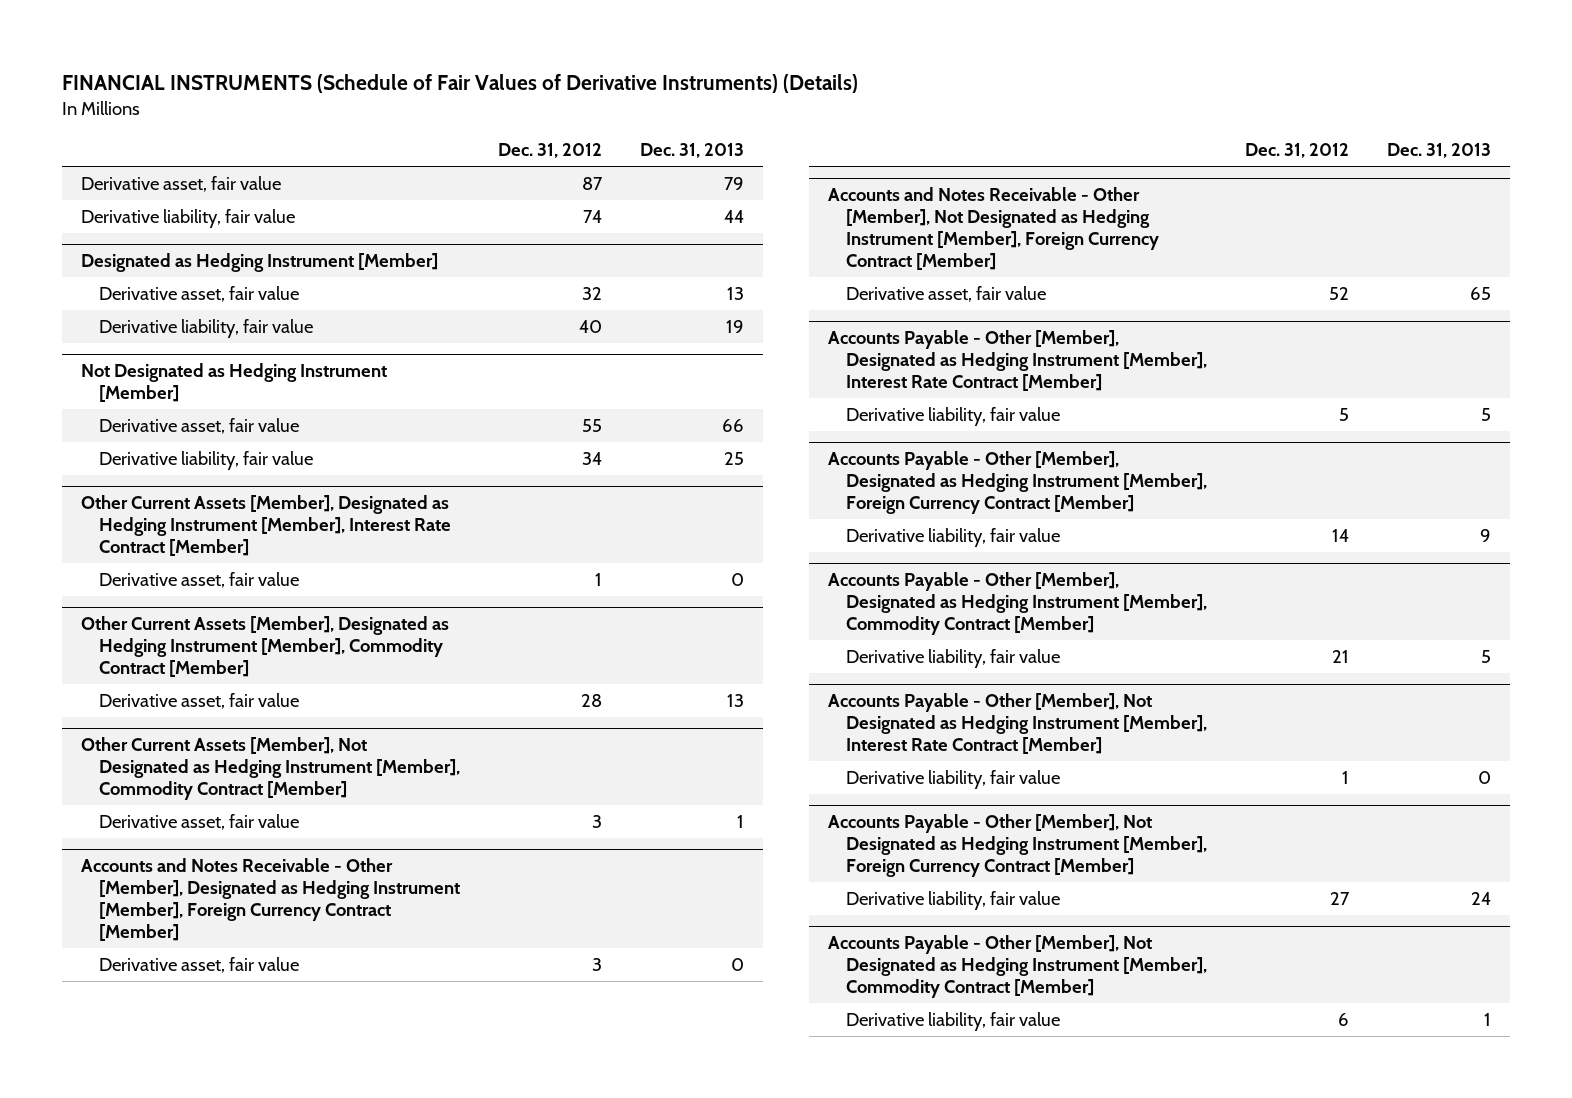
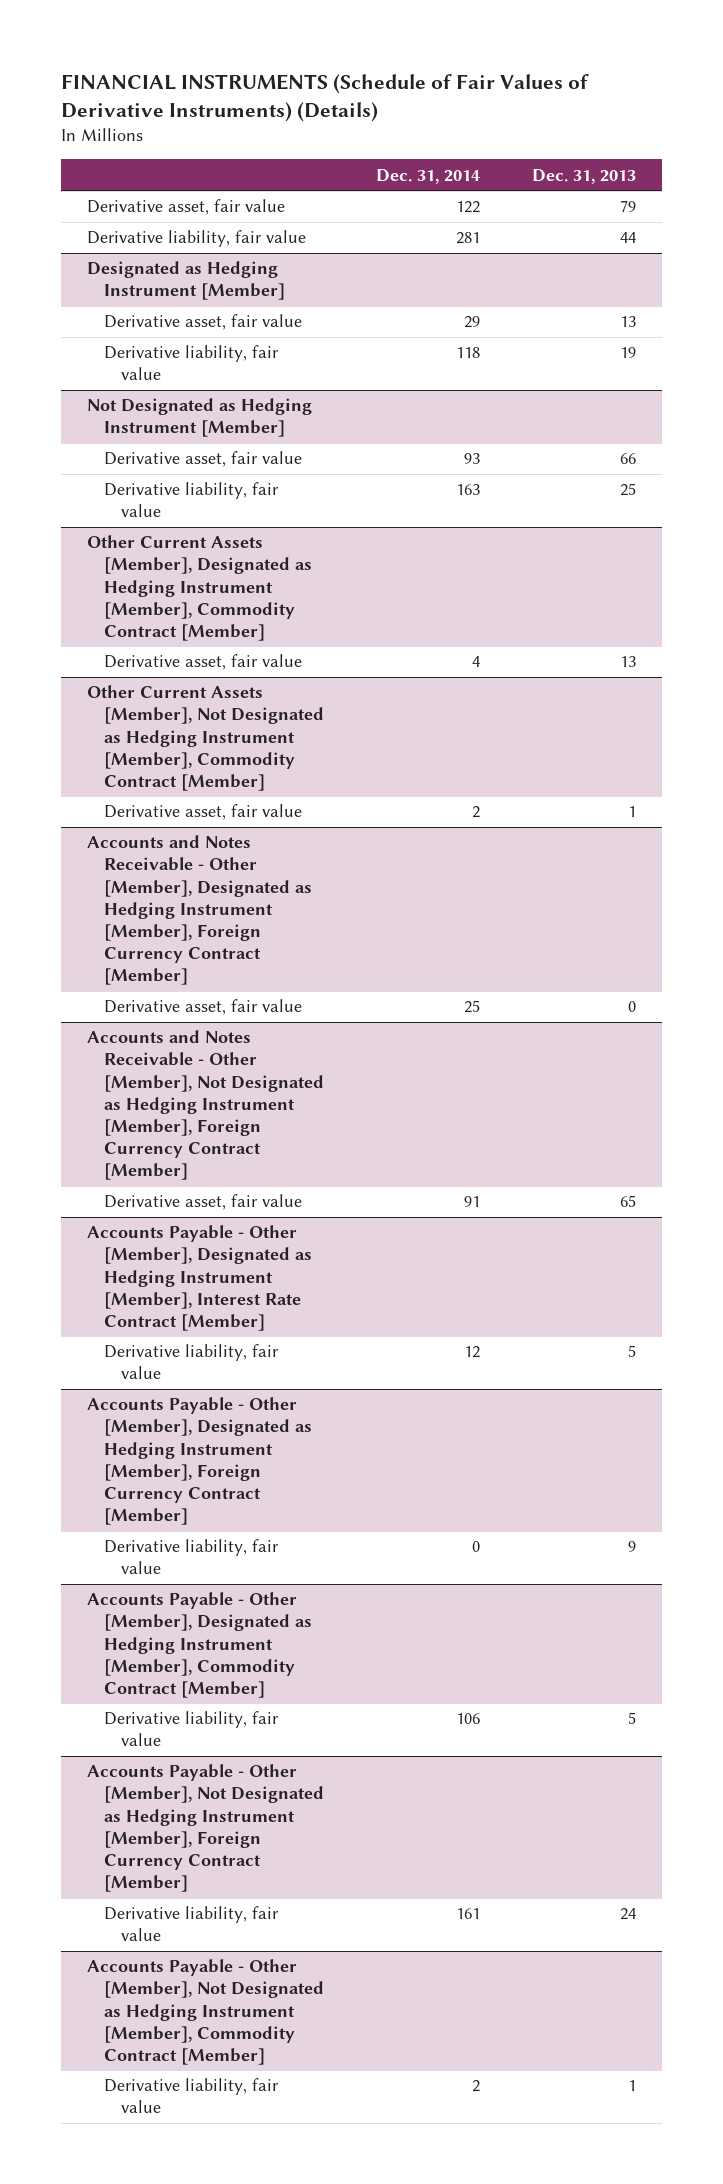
- | Dec. 31, 2012 | Dec. 31, 2013
+ | Dec. 31, 2014 | Dec. 31, 2013
- Other Current Assets [Member], Designated as Hedging Instrument [Member], Interest Rate Contract [Member]
- Derivative asset, fair value | 1 | 0
- Accounts Payable - Other [Member], Not Designated as Hedging Instrument [Member], Interest Rate Contract [Member]
- Derivative liability, fair value | 1 | 0

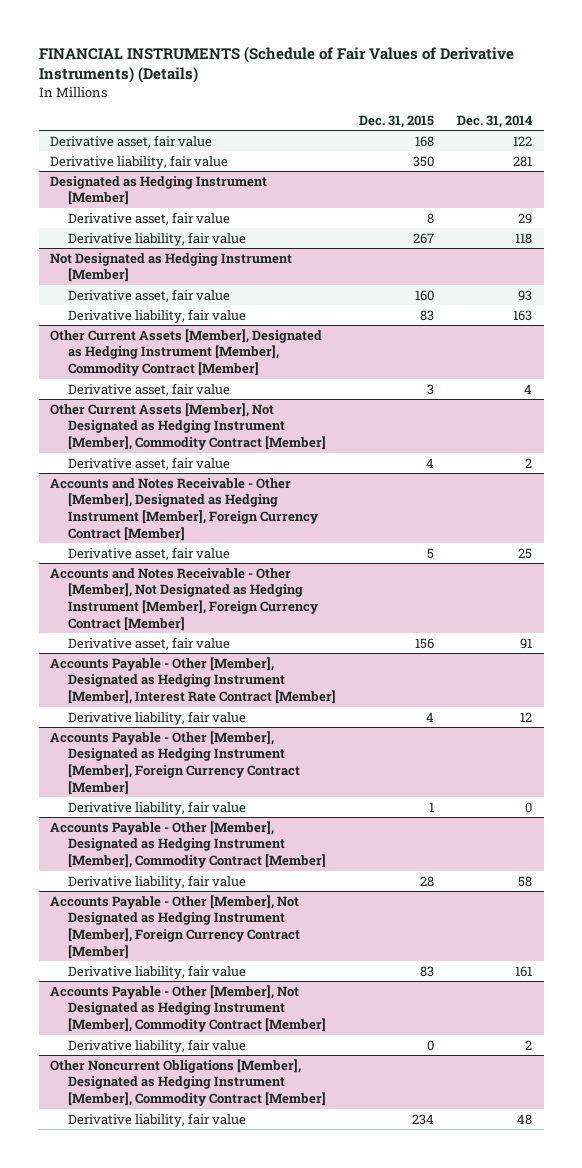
- | Dec. 31, 2014 | Dec. 31, 2013
+ | Dec. 31, 2015 | Dec. 31, 2014
@ Accounts Payable - Other [Member], Designated as Hedging Instrument [Member], Commodity Contract [Member]
- Derivative liability, fair value | 106 | 5
+ Derivative liability, fair value | 28 | 58
+ Other Noncurrent Obligations [Member], Designated as Hedging Instrument [Member], Commodity Contract [Member]
+ Derivative liability, fair value | 234 | 48

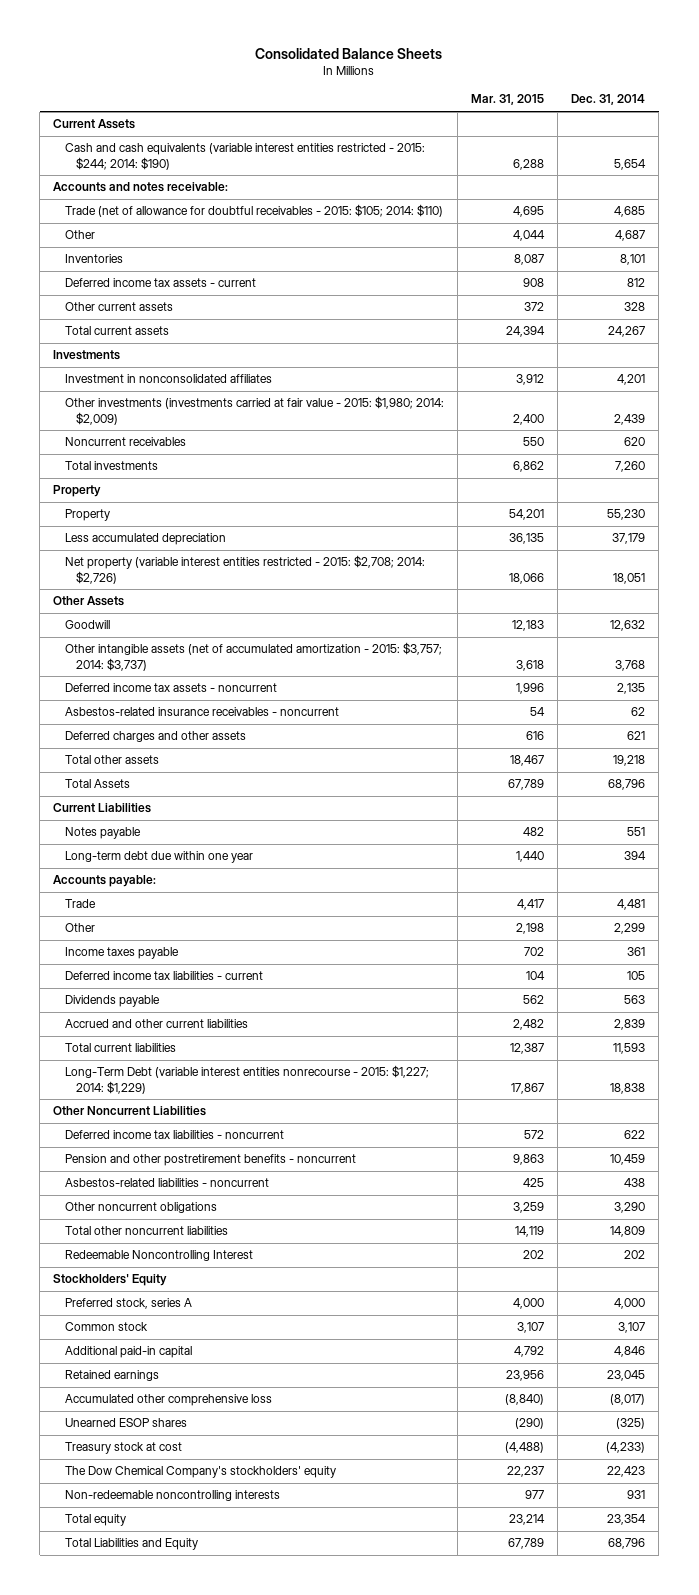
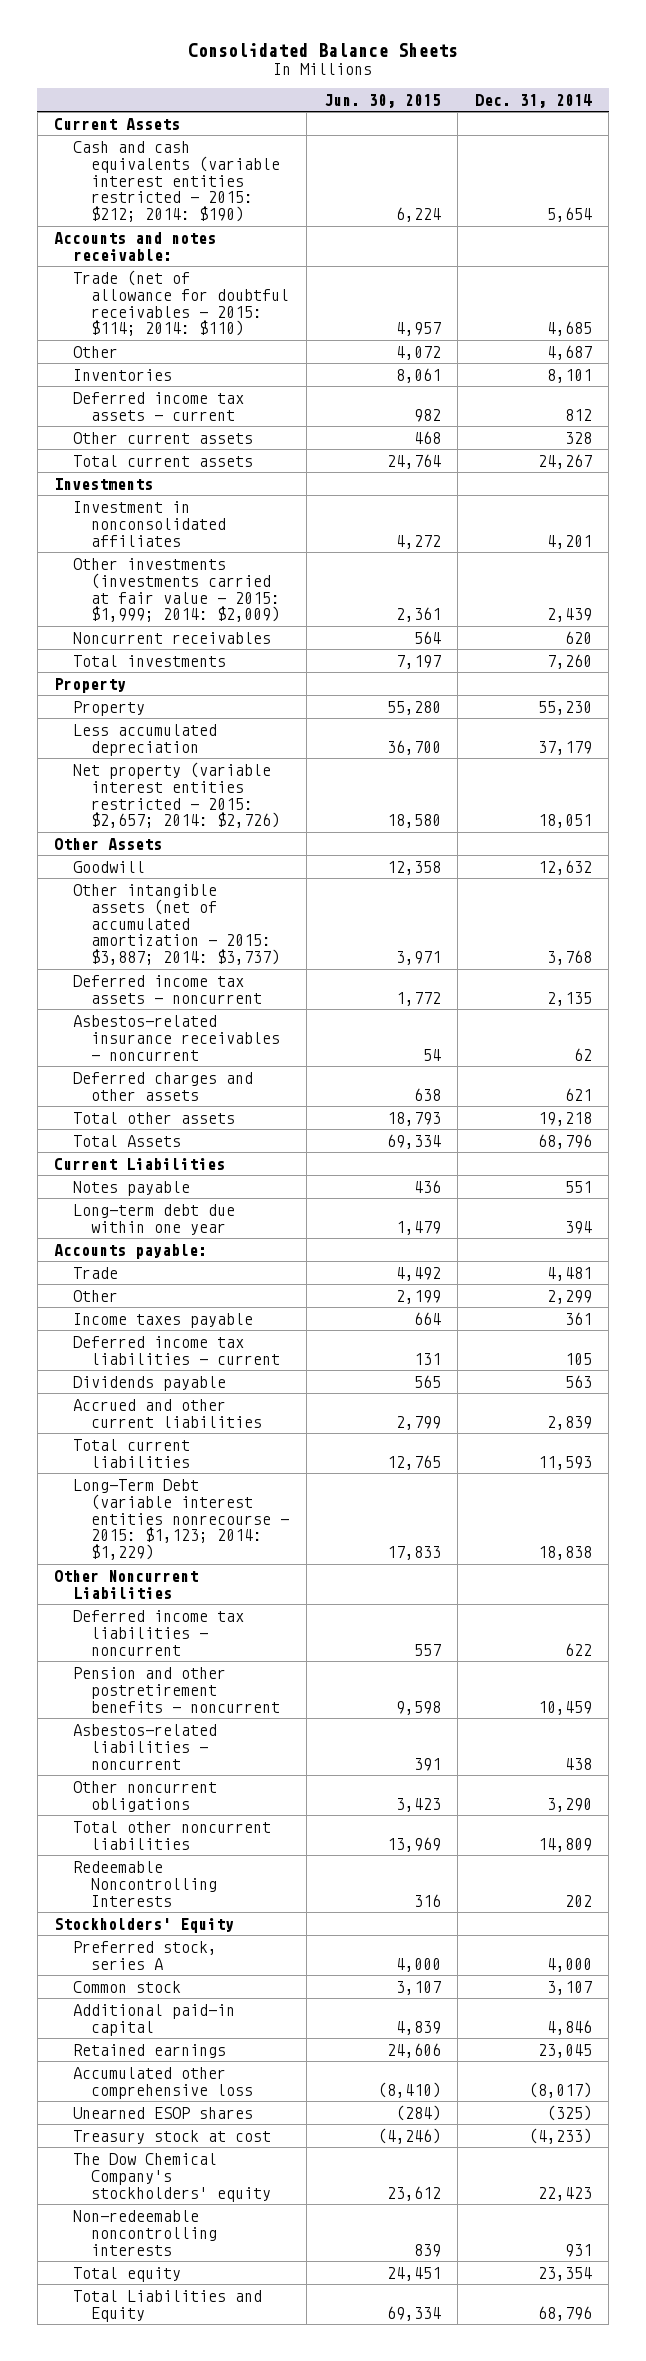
- | Mar. 31, 2015 | Dec. 31, 2014
+ | Jun. 30, 2015 | Dec. 31, 2014
- Cash and cash equivalents (variable interest entities restricted - 2015: $244; 2014: $190) | 6,288 | 5,654
+ Cash and cash equivalents (variable interest entities restricted - 2015: $212; 2014: $190) | 6,224 | 5,654
- Trade (net of allowance for doubtful receivables - 2015: $105; 2014: $110) | 4,695 | 4,685
+ Trade (net of allowance for doubtful receivables - 2015: $114; 2014: $110) | 4,957 | 4,685
- Other investments (investments carried at fair value - 2015: $1,980; 2014: $2,009) | 2,400 | 2,439
+ Other investments (investments carried at fair value - 2015: $1,999; 2014: $2,009) | 2,361 | 2,439
- Net property (variable interest entities restricted - 2015: $2,708; 2014: $2,726) | 18,066 | 18,051
+ Net property (variable interest entities restricted - 2015: $2,657; 2014: $2,726) | 18,580 | 18,051
- Other intangible assets (net of accumulated amortization - 2015: $3,757; 2014: $3,737) | 3,618 | 3,768
+ Other intangible assets (net of accumulated amortization - 2015: $3,887; 2014: $3,737) | 3,971 | 3,768
- Long-Term Debt (variable interest entities nonrecourse - 2015: $1,227; 2014: $1,229) | 17,867 | 18,838
+ Long-Term Debt (variable interest entities nonrecourse - 2015: $1,123; 2014: $1,229) | 17,833 | 18,838
- Redeemable Noncontrolling Interest | 202 | 202
+ Redeemable Noncontrolling Interests | 316 | 202

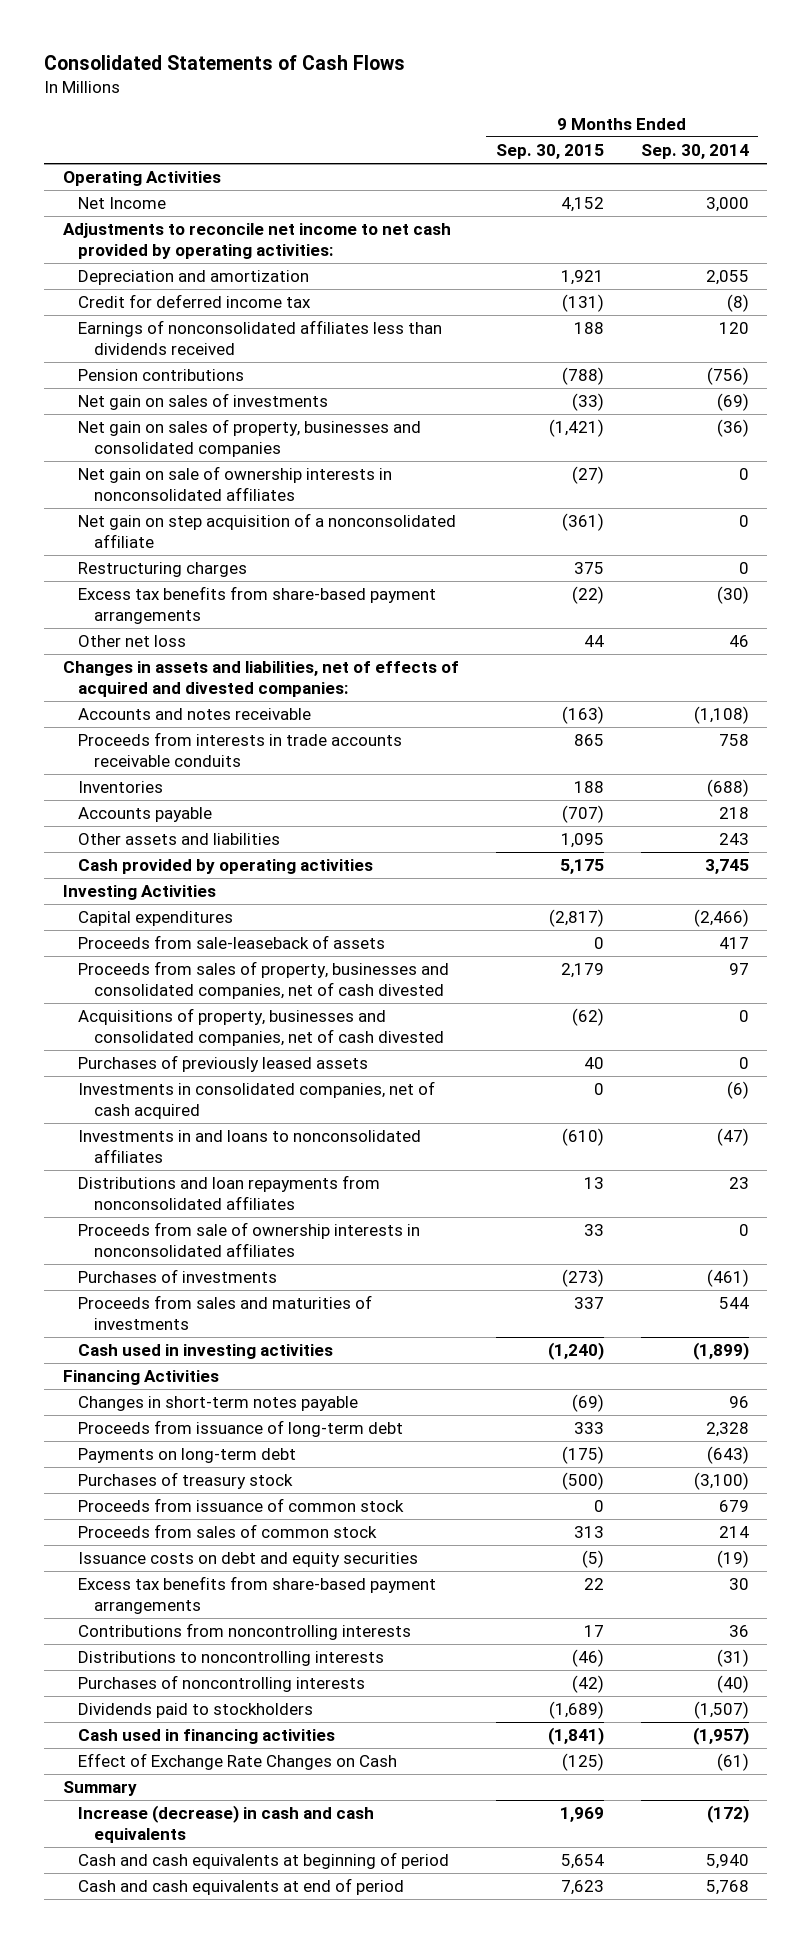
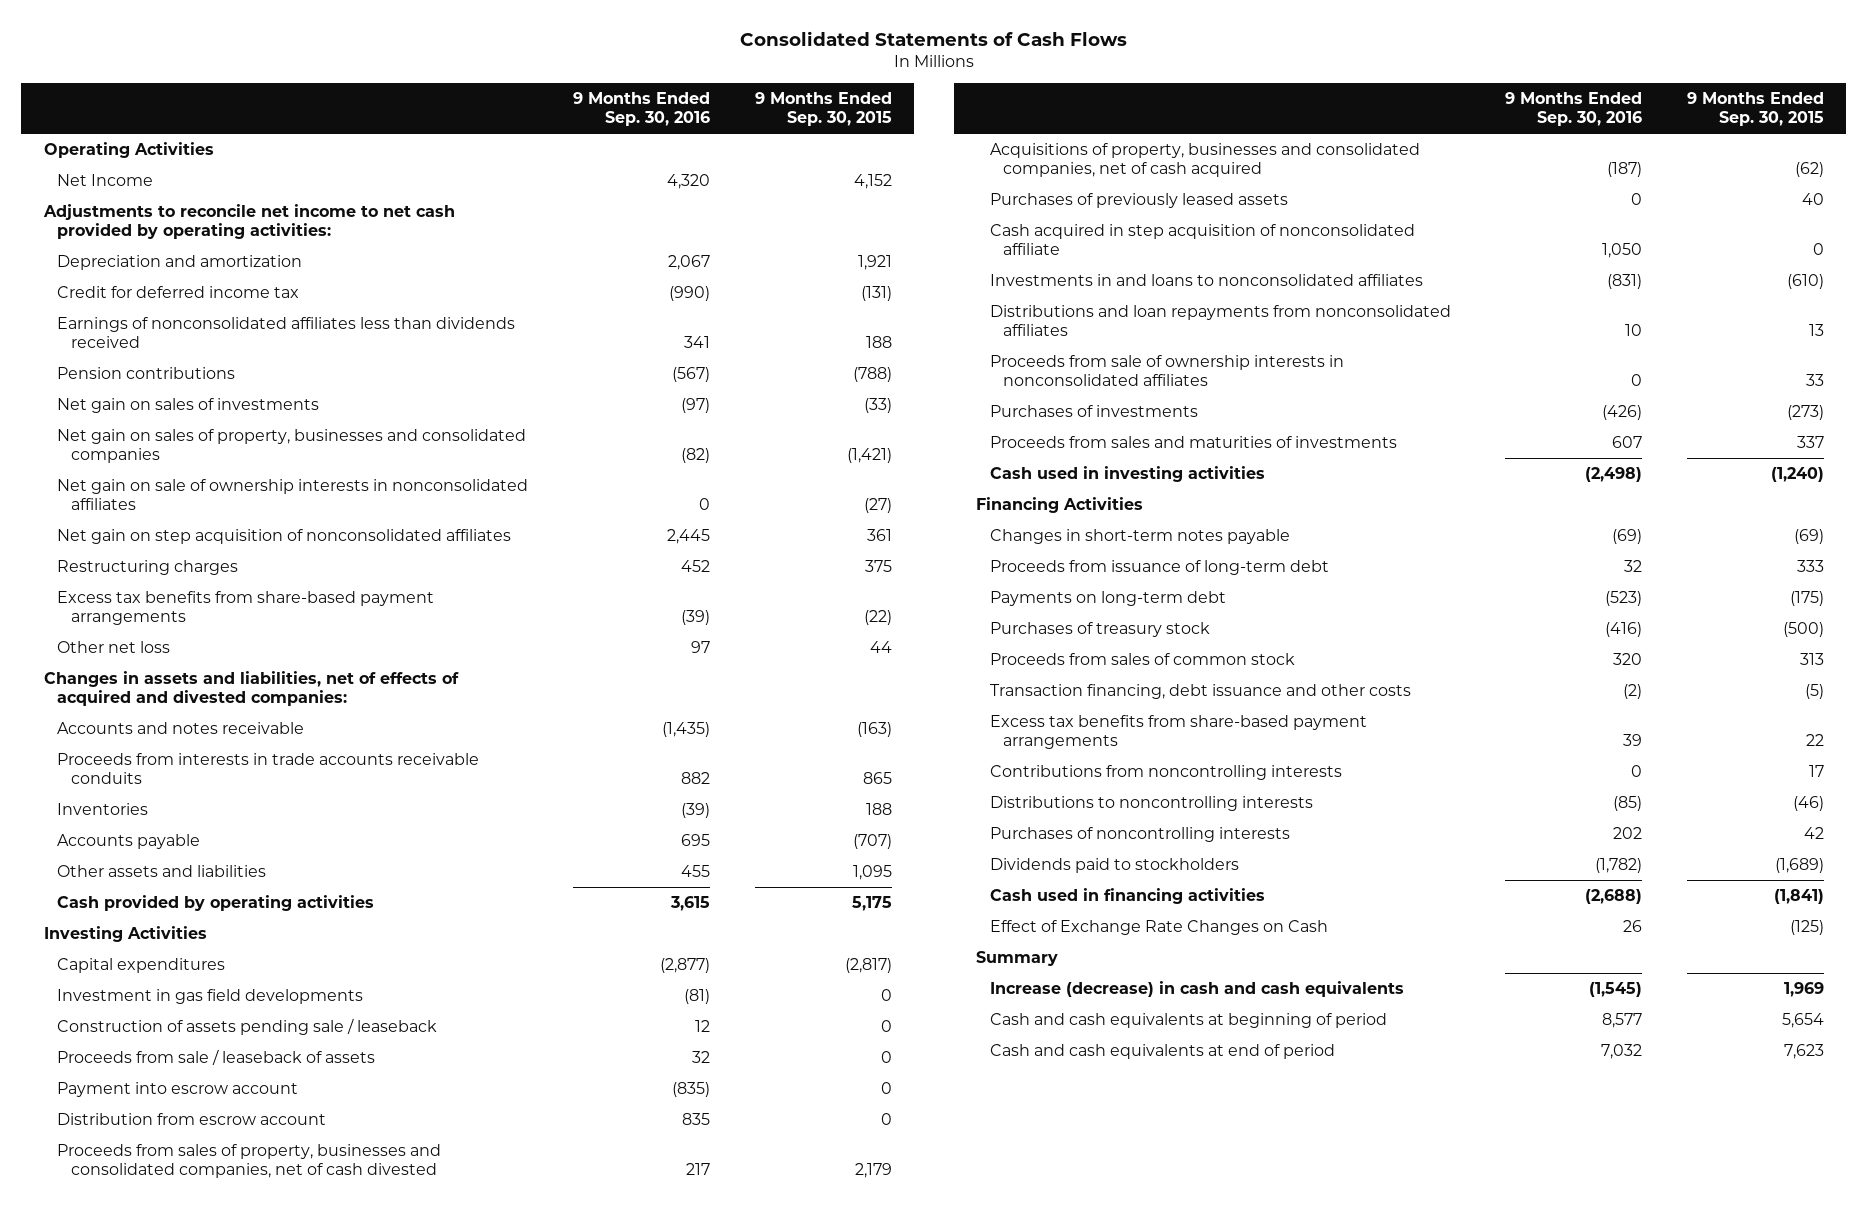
- | 9 Months Ended Sep. 30, 2015 | 9 Months Ended Sep. 30, 2014
+ | 9 Months Ended Sep. 30, 2016 | 9 Months Ended Sep. 30, 2015
- Net gain on step acquisition of a nonconsolidated affiliate | (361) | 0
+ Net gain on step acquisition of nonconsolidated affiliates | 2,445 | 361
- Proceeds from sale-leaseback of assets | 0 | 417
+ Investment in gas field developments | (81) | 0
+ Construction of assets pending sale / leaseback | 12 | 0
+ Proceeds from sale / leaseback of assets | 32 | 0
+ Payment into escrow account | (835) | 0
+ Distribution from escrow account | 835 | 0
- Acquisitions of property, businesses and consolidated companies, net of cash divested | (62) | 0
+ Acquisitions of property, businesses and consolidated companies, net of cash acquired | (187) | (62)
- Investments in consolidated companies, net of cash acquired | 0 | (6)
+ Cash acquired in step acquisition of nonconsolidated affiliate | 1,050 | 0
- Proceeds from issuance of common stock | 0 | 679
- Issuance costs on debt and equity securities | (5) | (19)
+ Transaction financing, debt issuance and other costs | (2) | (5)
- Purchases of noncontrolling interests | (42) | (40)
+ Purchases of noncontrolling interests | 202 | 42

